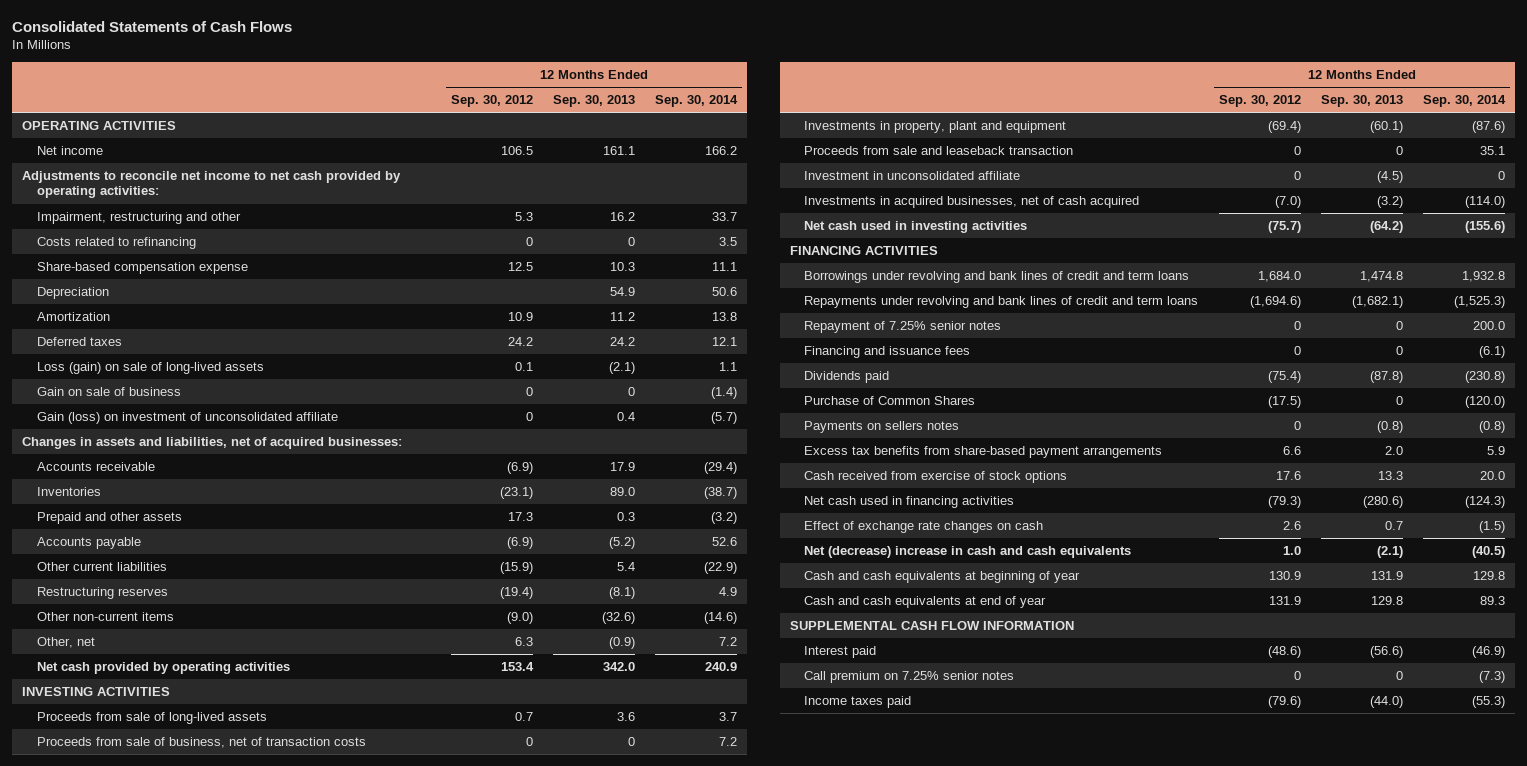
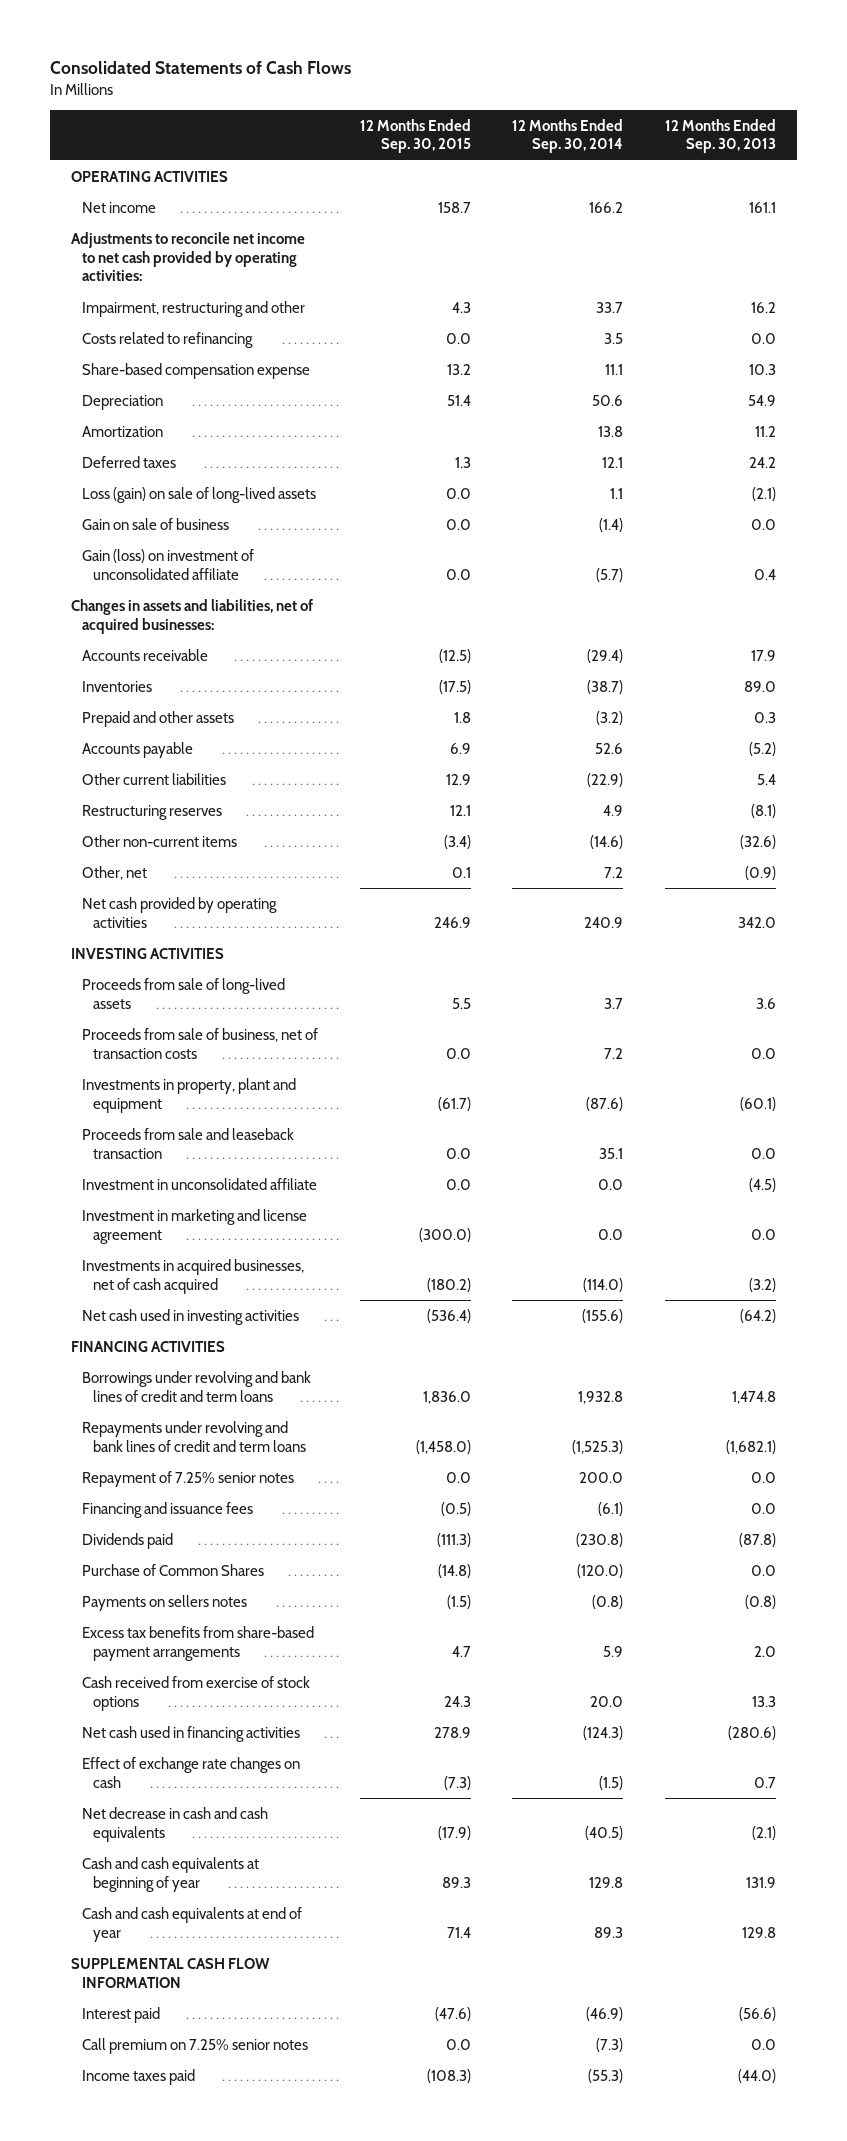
- | 12 Months Ended Sep. 30, 2012 | 12 Months Ended Sep. 30, 2013 | 12 Months Ended Sep. 30, 2014
+ | 12 Months Ended Sep. 30, 2015 | 12 Months Ended Sep. 30, 2014 | 12 Months Ended Sep. 30, 2013
- Costs related to refinancing | 0 | 0 | 3.5
+ Costs related to refinancing | 0.0 | 3.5 | 0.0
- Gain on sale of business | 0 | 0 | (1.4)
+ Gain on sale of business | 0.0 | (1.4) | 0.0
- Proceeds from sale of business, net of transaction costs | 0 | 0 | 7.2
+ Proceeds from sale of business, net of transaction costs | 0.0 | 7.2 | 0.0
- Proceeds from sale and leaseback transaction | 0 | 0 | 35.1
- Investment in unconsolidated affiliate | 0 | (4.5) | 0
+ Proceeds from sale and leaseback transaction | 0.0 | 35.1 | 0.0
+ Investment in unconsolidated affiliate | 0.0 | 0.0 | (4.5)
+ Investment in marketing and license agreement | (300.0) | 0.0 | 0.0
- Repayment of 7.25% senior notes | 0 | 0 | 200.0
- Financing and issuance fees | 0 | 0 | (6.1)
+ Repayment of 7.25% senior notes | 0.0 | 200.0 | 0.0
+ Financing and issuance fees | (0.5) | (6.1) | 0.0
- Purchase of Common Shares | (17.5) | 0 | (120.0)
+ Purchase of Common Shares | (14.8) | (120.0) | 0.0
- Net (decrease) increase in cash and cash equivalents | 1.0 | (2.1) | (40.5)
+ Net decrease in cash and cash equivalents | (17.9) | (40.5) | (2.1)
- Call premium on 7.25% senior notes | 0 | 0 | (7.3)
+ Call premium on 7.25% senior notes | 0.0 | (7.3) | 0.0

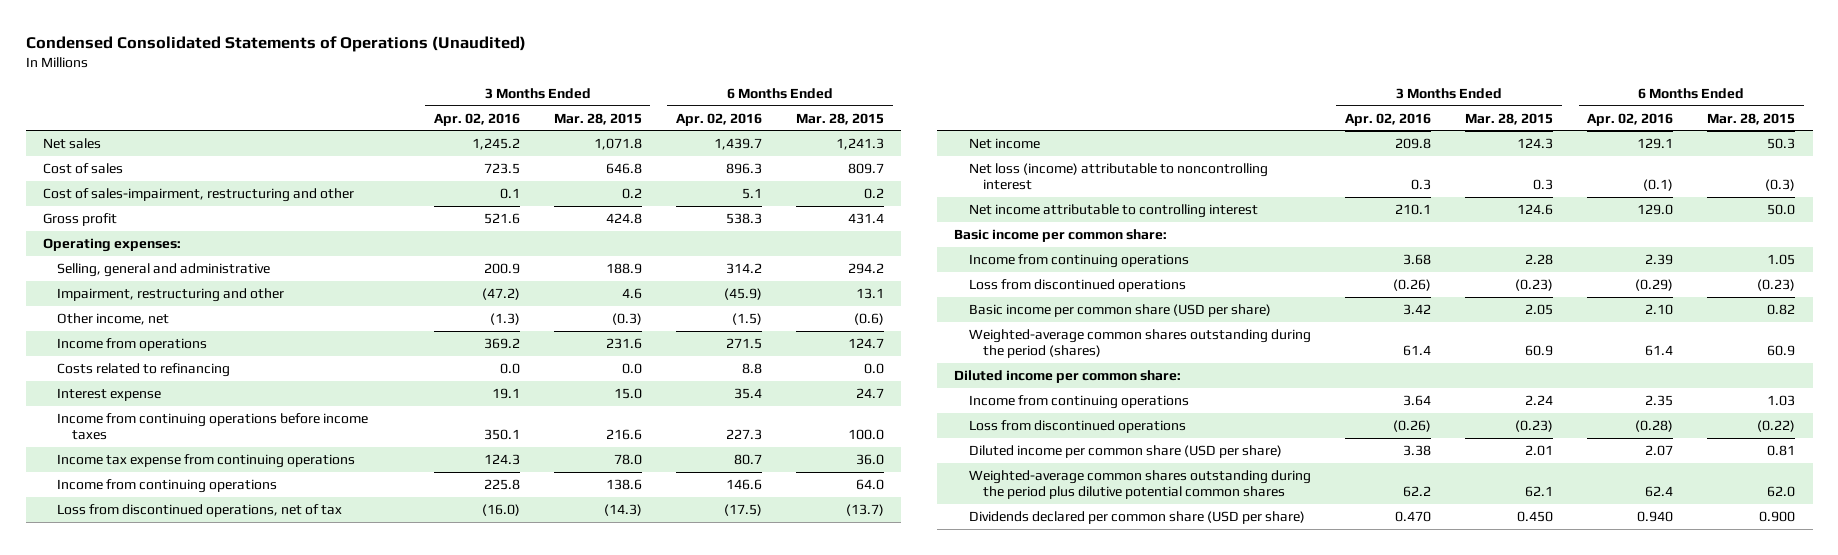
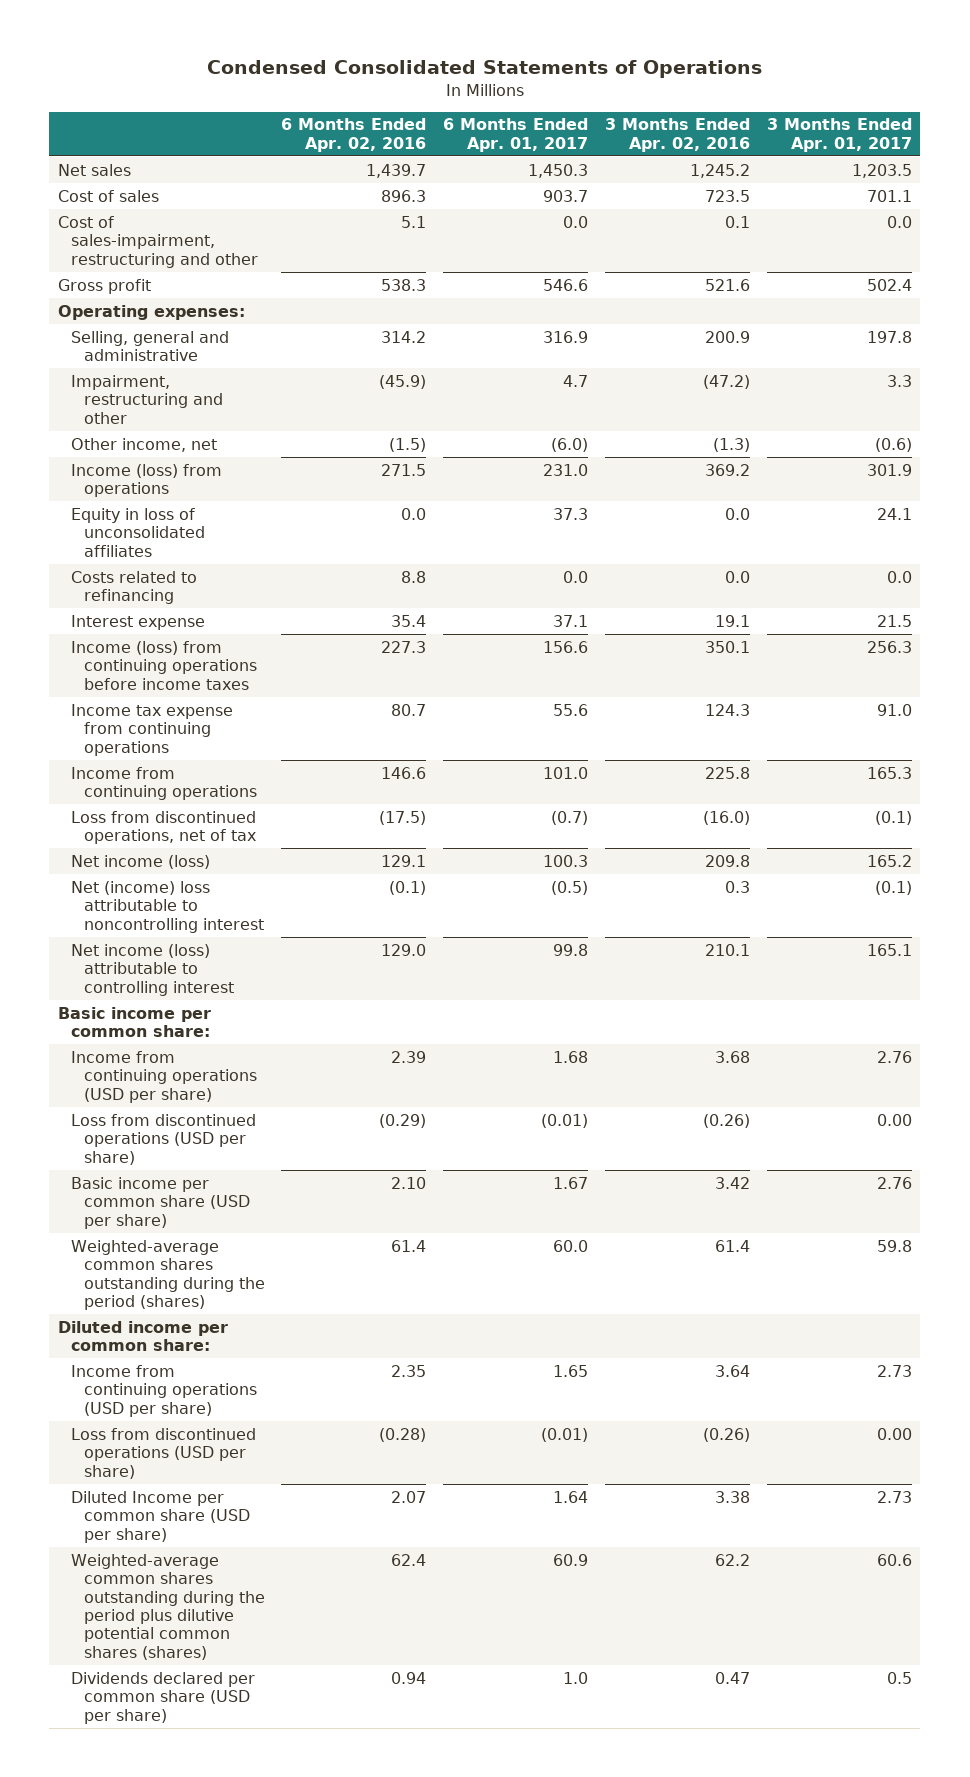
- Condensed Consolidated Statements of Operations (Unaudited)
+ Condensed Consolidated Statements of Operations
- | 3 Months Ended Apr. 02, 2016 | 3 Months Ended Mar. 28, 2015 | 6 Months Ended Apr. 02, 2016 | 6 Months Ended Mar. 28, 2015
+ | 6 Months Ended Apr. 02, 2016 | 6 Months Ended Apr. 01, 2017 | 3 Months Ended Apr. 02, 2016 | 3 Months Ended Apr. 01, 2017
- Income from operations | 369.2 | 231.6 | 271.5 | 124.7
+ Income (loss) from operations | 271.5 | 231.0 | 369.2 | 301.9
+ Equity in loss of unconsolidated affiliates | 0.0 | 37.3 | 0.0 | 24.1
- Income from continuing operations before income taxes | 350.1 | 216.6 | 227.3 | 100.0
+ Income (loss) from continuing operations before income taxes | 227.3 | 156.6 | 350.1 | 256.3
- Net income | 209.8 | 124.3 | 129.1 | 50.3
- Net loss (income) attributable to noncontrolling interest | 0.3 | 0.3 | (0.1) | (0.3)
- Net income attributable to controlling interest | 210.1 | 124.6 | 129.0 | 50.0
+ Net income (loss) | 129.1 | 100.3 | 209.8 | 165.2
+ Net (income) loss attributable to noncontrolling interest | (0.1) | (0.5) | 0.3 | (0.1)
+ Net income (loss) attributable to controlling interest | 129.0 | 99.8 | 210.1 | 165.1
- Income from continuing operations | 3.68 | 2.28 | 2.39 | 1.05
- Loss from discontinued operations | (0.26) | (0.23) | (0.29) | (0.23)
+ Income from continuing operations (USD per share) | 2.39 | 1.68 | 3.68 | 2.76
+ Loss from discontinued operations (USD per share) | (0.29) | (0.01) | (0.26) | 0.00
- Income from continuing operations | 3.64 | 2.24 | 2.35 | 1.03
- Loss from discontinued operations | (0.26) | (0.23) | (0.28) | (0.22)
- Diluted income per common share (USD per share) | 3.38 | 2.01 | 2.07 | 0.81
- Weighted-average common shares outstanding during the period plus dilutive potential common shares | 62.2 | 62.1 | 62.4 | 62.0
- Dividends declared per common share (USD per share) | 0.470 | 0.450 | 0.940 | 0.900
+ Income from continuing operations (USD per share) | 2.35 | 1.65 | 3.64 | 2.73
+ Loss from discontinued operations (USD per share) | (0.28) | (0.01) | (0.26) | 0.00
+ Diluted Income per common share (USD per share) | 2.07 | 1.64 | 3.38 | 2.73
+ Weighted-average common shares outstanding during the period plus dilutive potential common shares (shares) | 62.4 | 60.9 | 62.2 | 60.6
+ Dividends declared per common share (USD per share) | 0.94 | 1.0 | 0.47 | 0.5

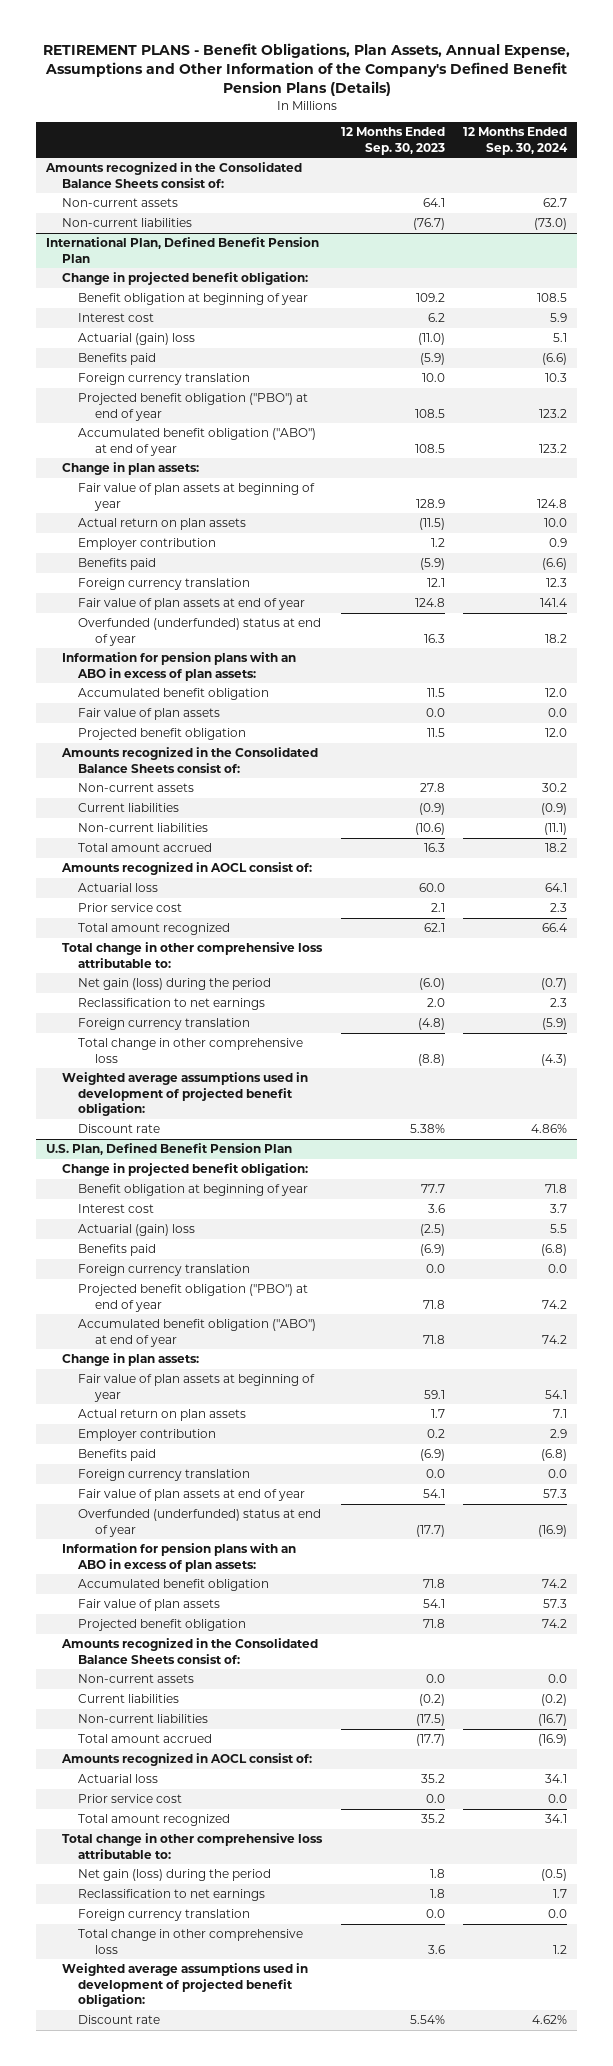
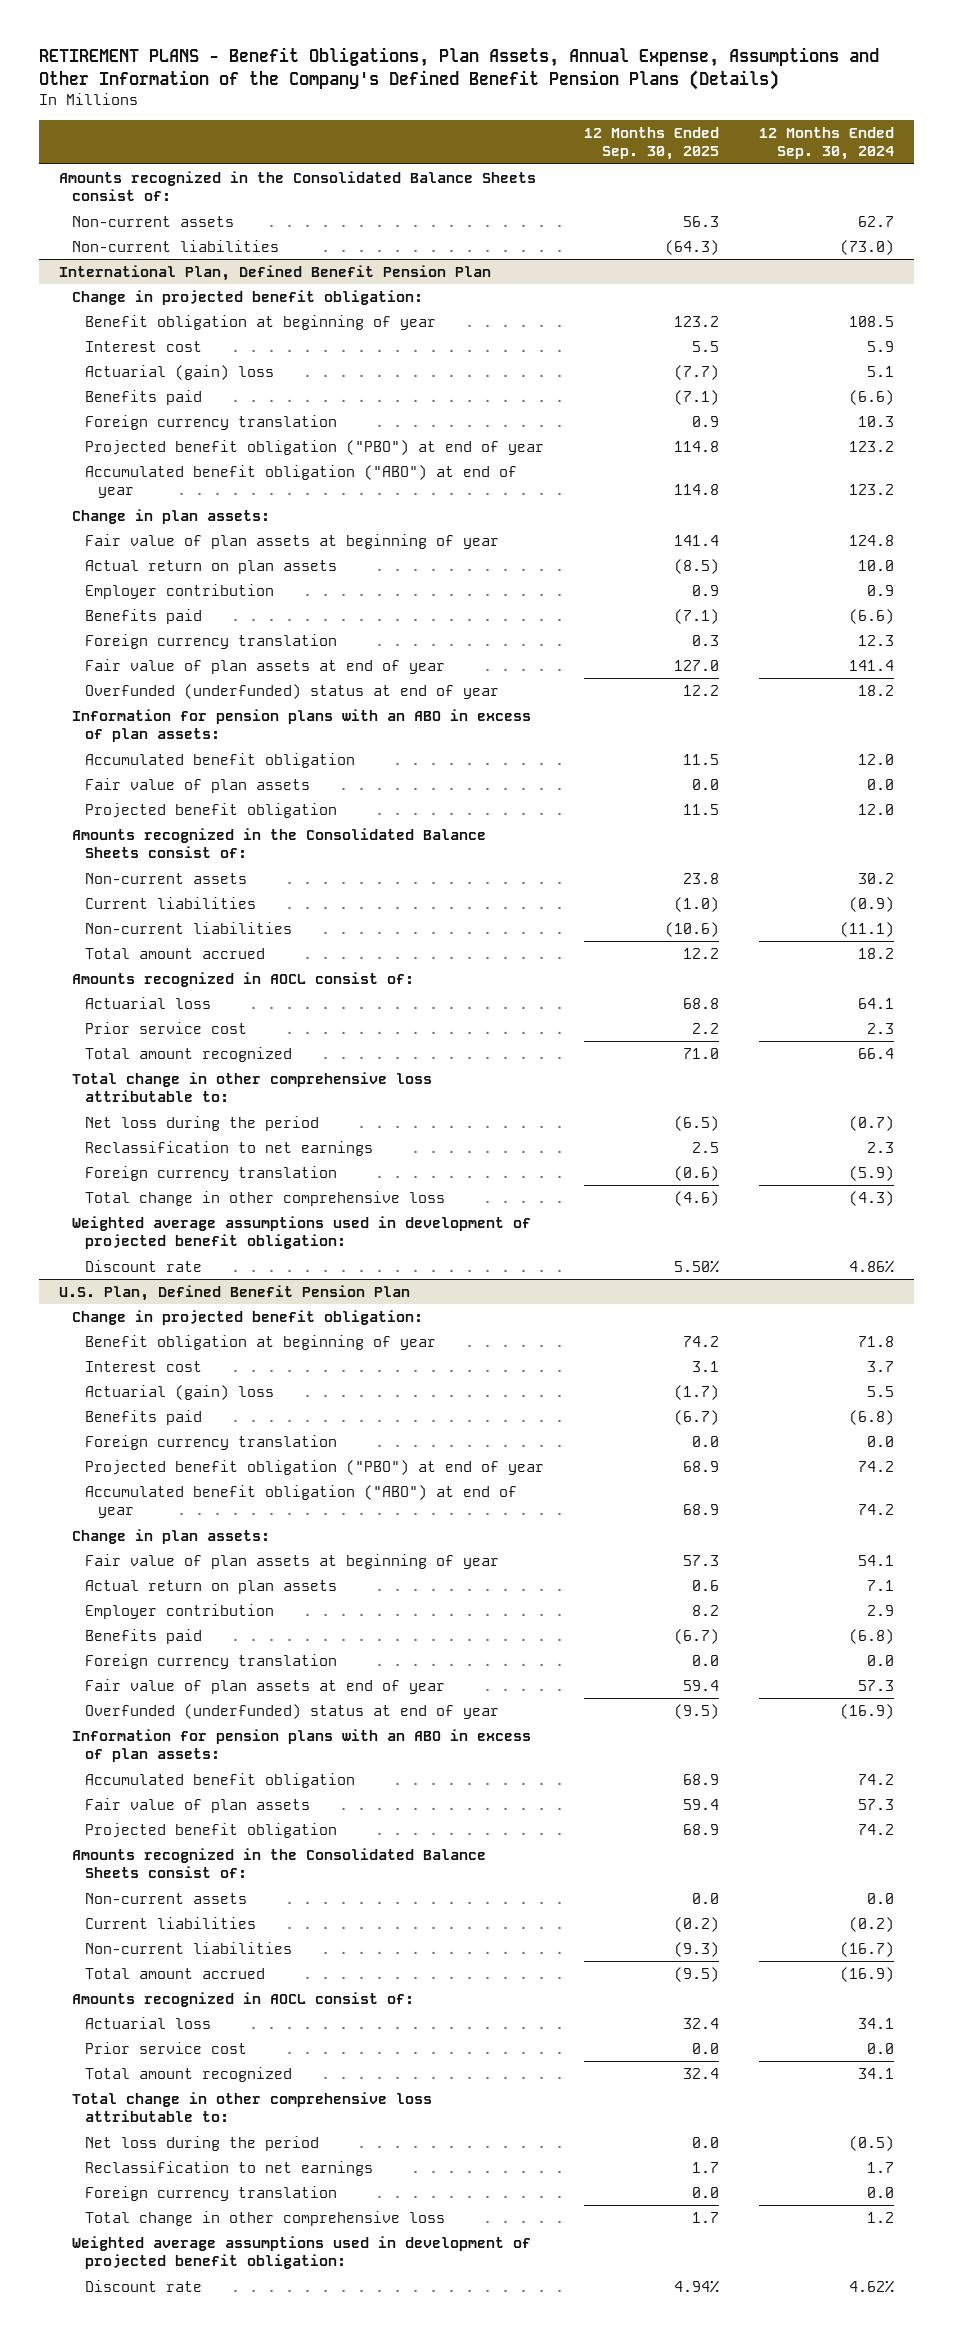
- | 12 Months Ended Sep. 30, 2023 | 12 Months Ended Sep. 30, 2024
+ | 12 Months Ended Sep. 30, 2025 | 12 Months Ended Sep. 30, 2024
@ International Plan, Defined Benefit Pension Plan
- Net gain (loss) during the period | (6.0) | (0.7)
+ Net loss during the period | (6.5) | (0.7)
@ U.S. Plan, Defined Benefit Pension Plan
- Net gain (loss) during the period | 1.8 | (0.5)
+ Net loss during the period | 0.0 | (0.5)

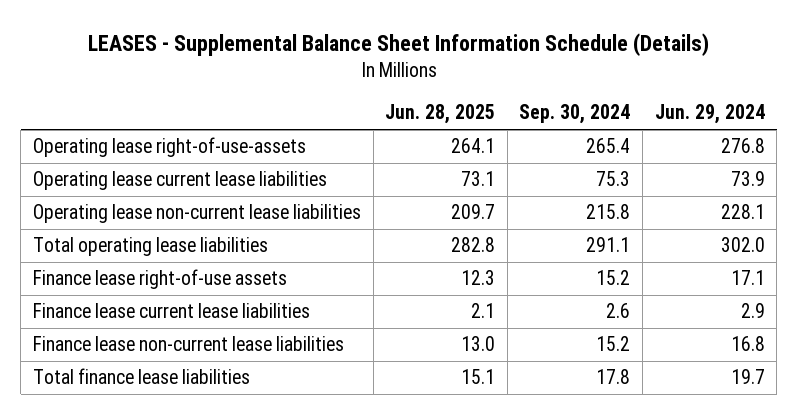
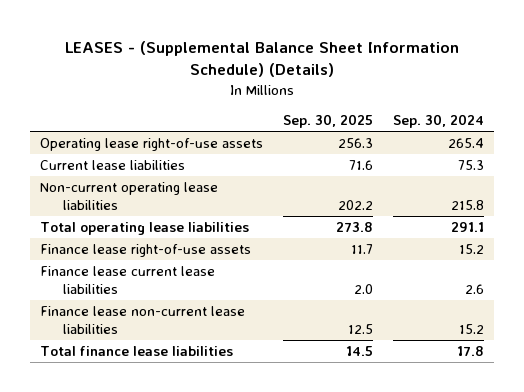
- LEASES - Supplemental Balance Sheet Information Schedule (Details)
+ LEASES - (Supplemental Balance Sheet Information Schedule) (Details)
- | Jun. 28, 2025 | Sep. 30, 2024 | Jun. 29, 2024
+ | Sep. 30, 2025 | Sep. 30, 2024
- Operating lease right-of-use-assets | 264.1 | 265.4 | 276.8
- Operating lease current lease liabilities | 73.1 | 75.3 | 73.9
- Operating lease non-current lease liabilities | 209.7 | 215.8 | 228.1
+ Operating lease right-of-use assets | 256.3 | 265.4
+ Current lease liabilities | 71.6 | 75.3
+ Non-current operating lease liabilities | 202.2 | 215.8

